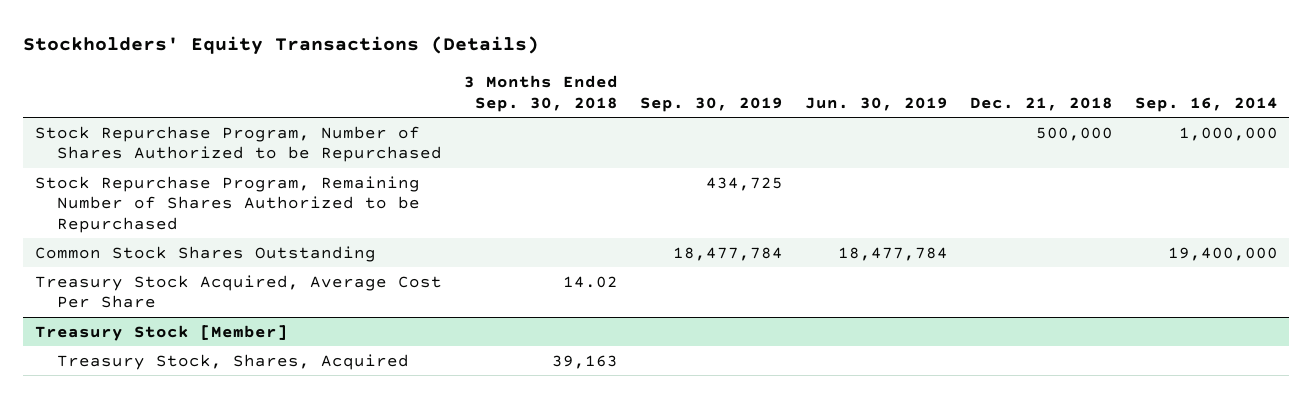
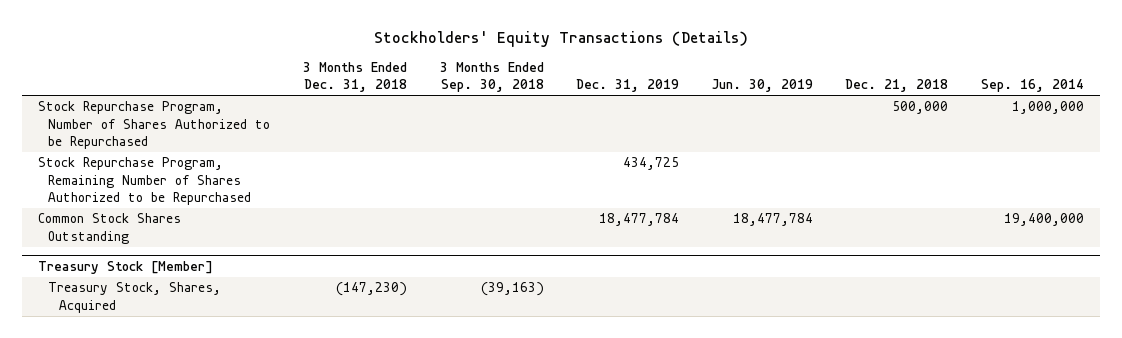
- | 3 Months Ended Sep. 30, 2018 | Sep. 30, 2019 | Jun. 30, 2019 | Dec. 21, 2018 | Sep. 16, 2014
+ | 3 Months Ended Dec. 31, 2018 | 3 Months Ended Sep. 30, 2018 | Dec. 31, 2019 | Jun. 30, 2019 | Dec. 21, 2018 | Sep. 16, 2014
- Treasury Stock Acquired, Average Cost Per Share | 14.02 | | | |
@ Treasury Stock [Member]
- Treasury Stock, Shares, Acquired | 39,163 | | | |
+ Treasury Stock, Shares, Acquired | (147,230) | (39,163) | | | |

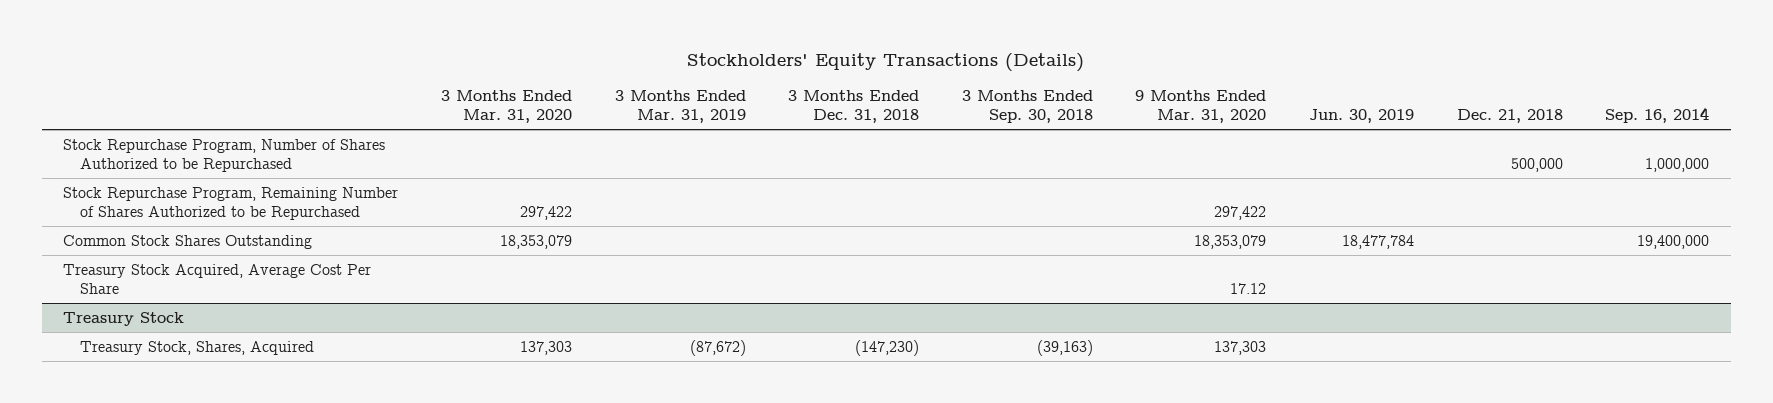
- | 3 Months Ended Dec. 31, 2018 | 3 Months Ended Sep. 30, 2018 | Dec. 31, 2019 | Jun. 30, 2019 | Dec. 21, 2018 | Sep. 16, 2014
+ | 3 Months Ended Mar. 31, 2020 | 3 Months Ended Mar. 31, 2019 | 3 Months Ended Dec. 31, 2018 | 3 Months Ended Sep. 30, 2018 | 9 Months Ended Mar. 31, 2020 | Jun. 30, 2019 | Dec. 21, 2018 | Sep. 16, 2014
- Treasury Stock [Member]
+ Treasury Stock Acquired, Average Cost Per Share | | | | | 17.12 | | |
+ Treasury Stock

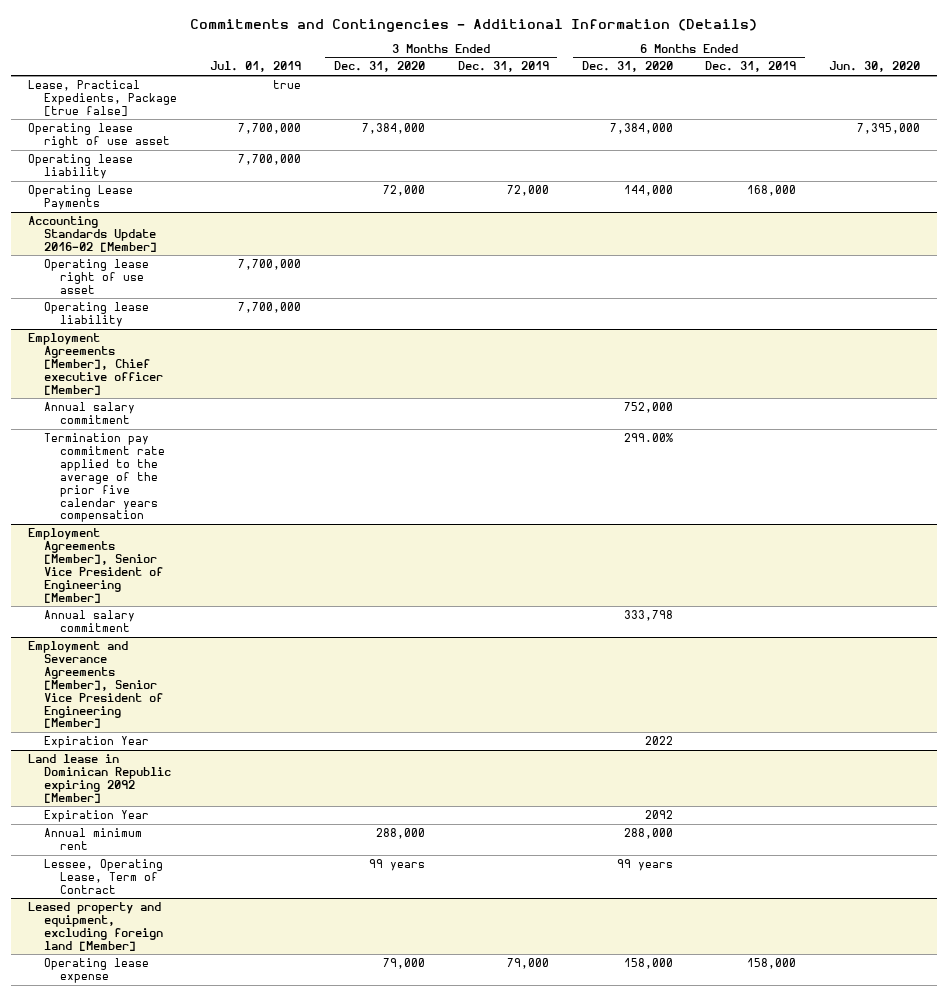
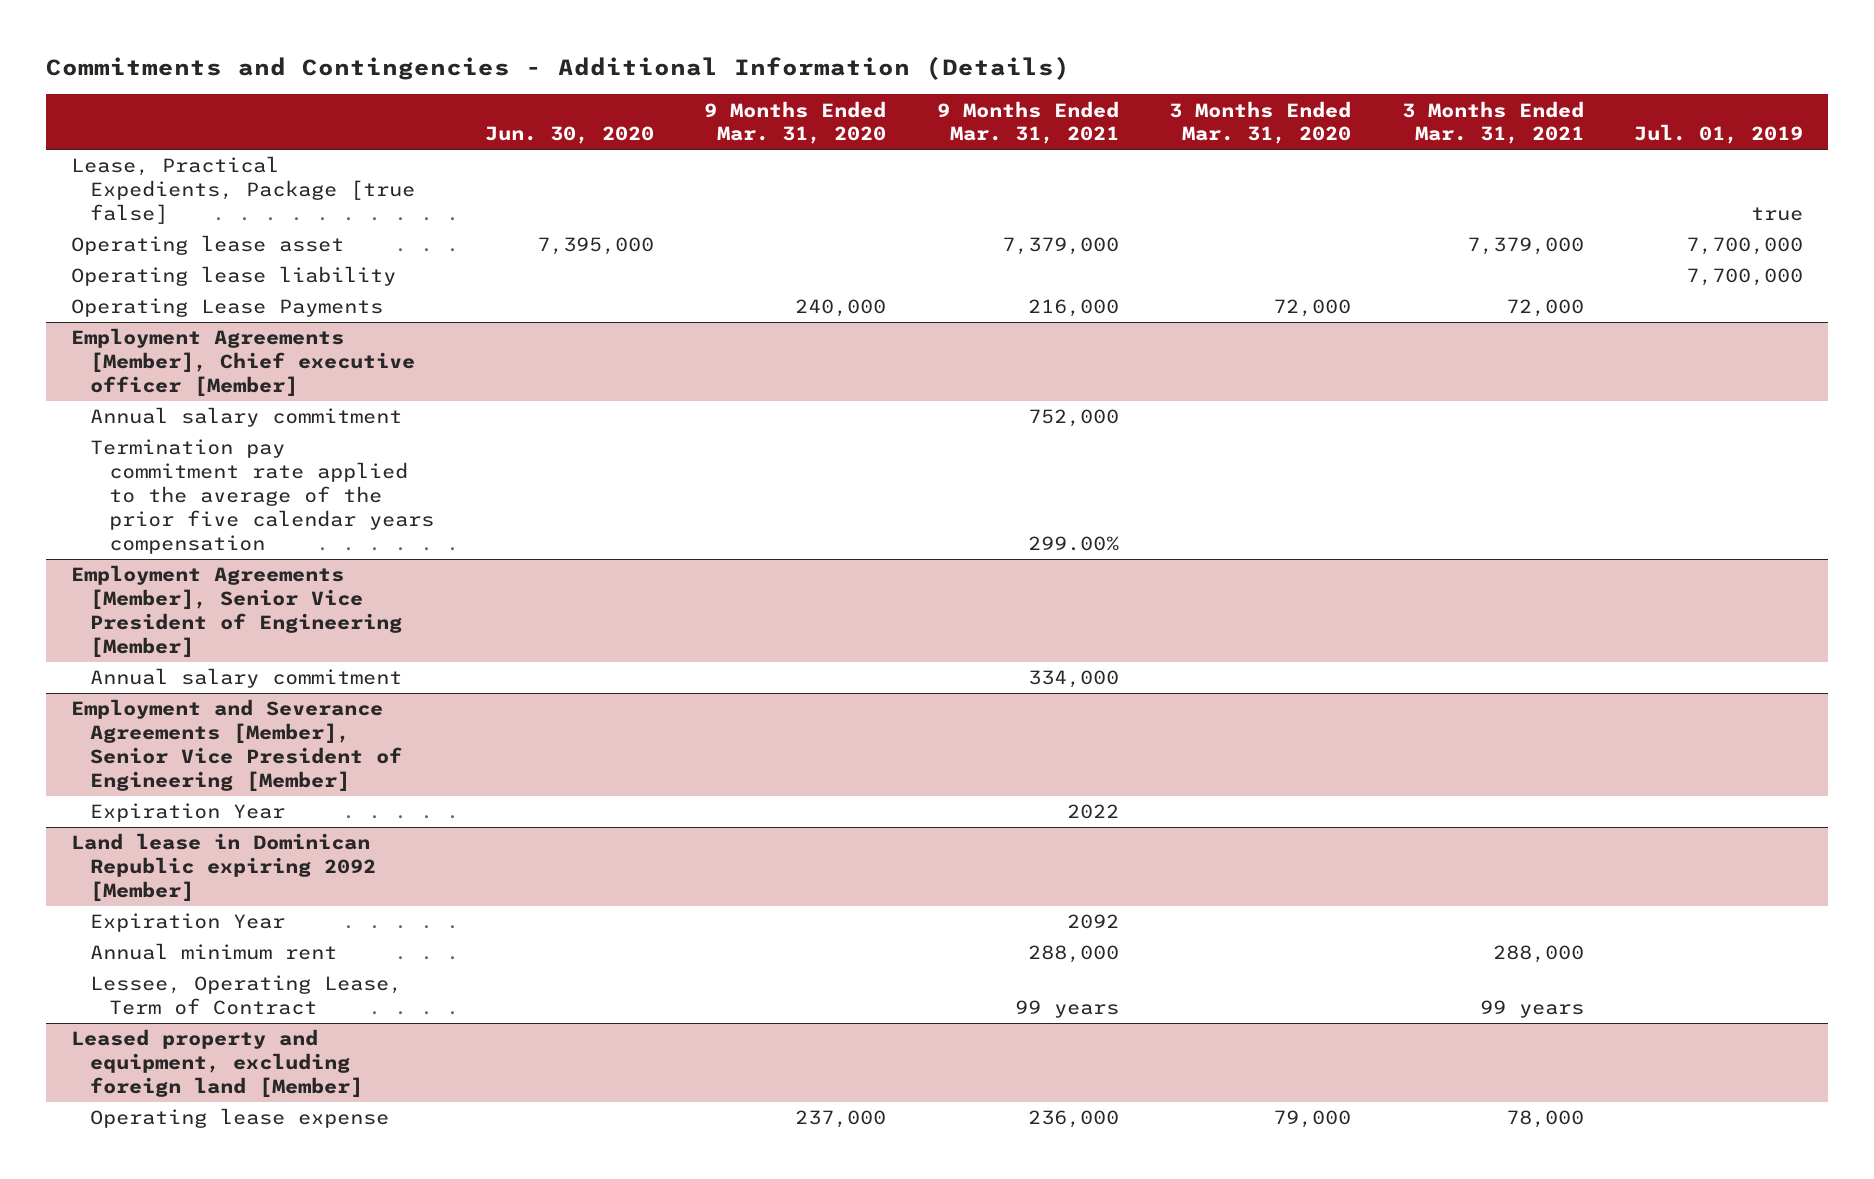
- | Jul. 01, 2019 | 3 Months Ended Dec. 31, 2020 | 3 Months Ended Dec. 31, 2019 | 6 Months Ended Dec. 31, 2020 | 6 Months Ended Dec. 31, 2019 | Jun. 30, 2020
+ | Jun. 30, 2020 | 9 Months Ended Mar. 31, 2020 | 9 Months Ended Mar. 31, 2021 | 3 Months Ended Mar. 31, 2020 | 3 Months Ended Mar. 31, 2021 | Jul. 01, 2019
- Operating lease right of use asset | 7,700,000 | 7,384,000 | | 7,384,000 | | 7,395,000
+ Operating lease asset | 7,395,000 | | 7,379,000 | | 7,379,000 | 7,700,000
- Accounting Standards Update 2016-02 [Member]
- Operating lease right of use asset | 7,700,000 | | | | |
- Operating lease liability | 7,700,000 | | | | |

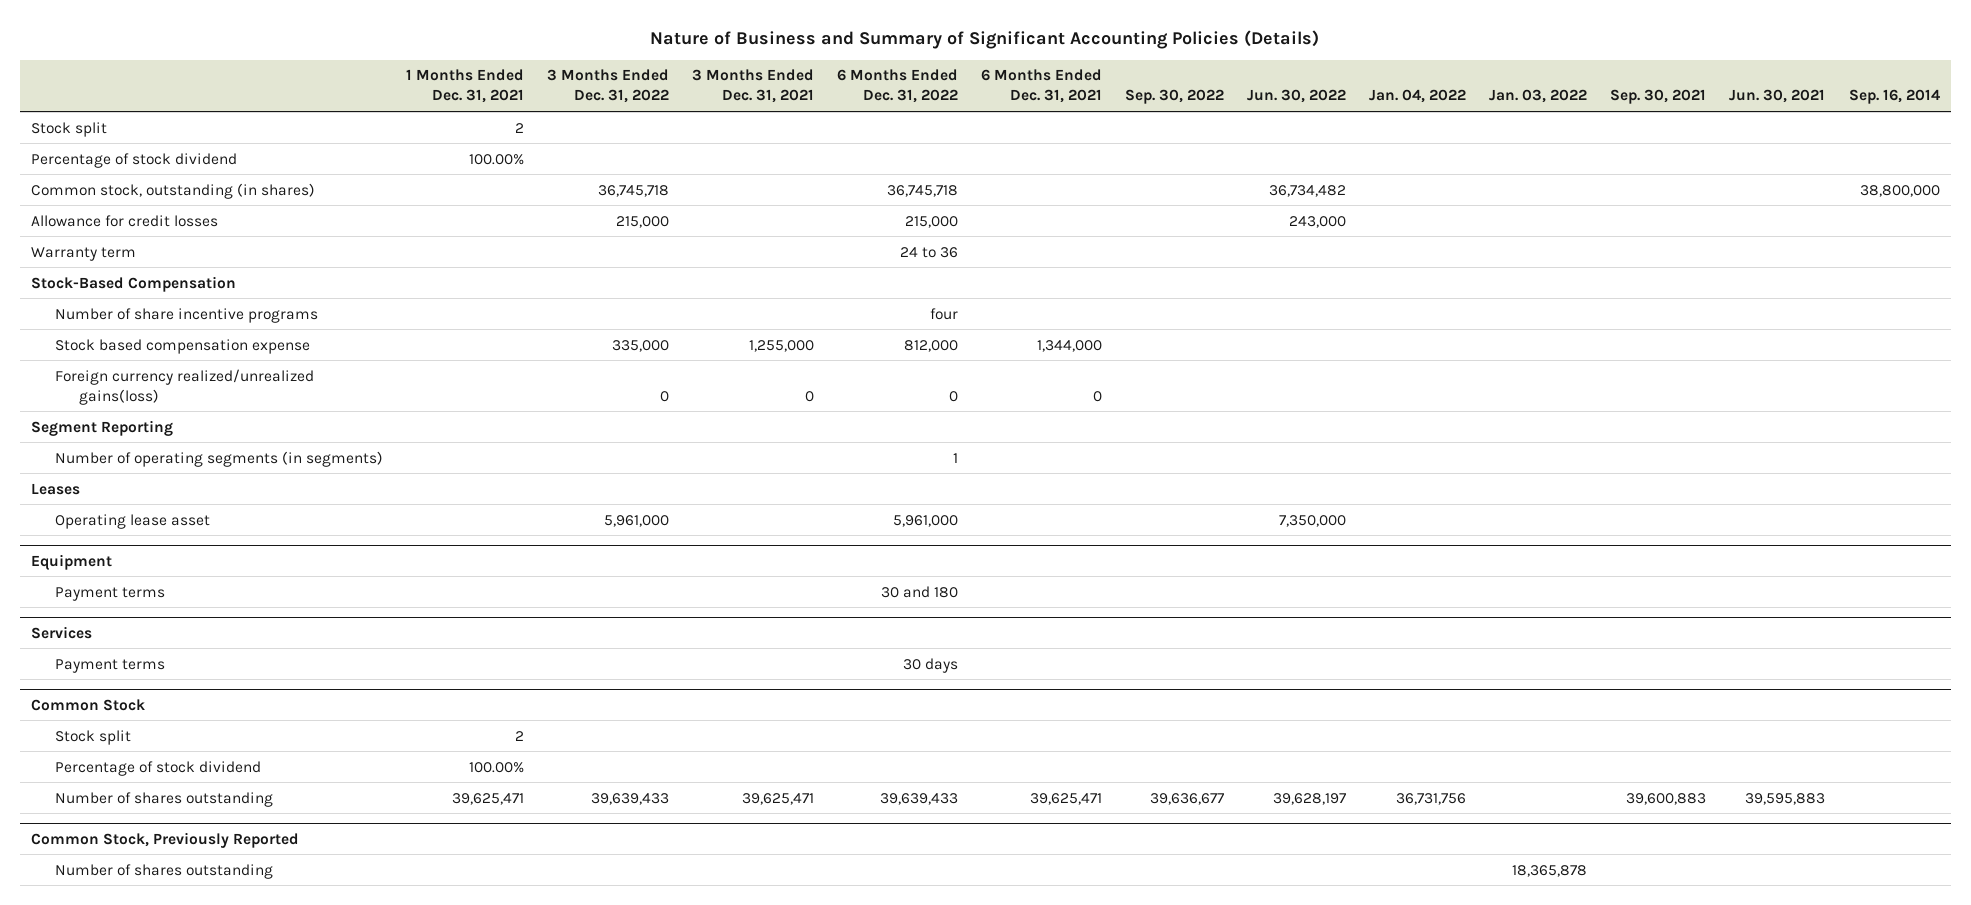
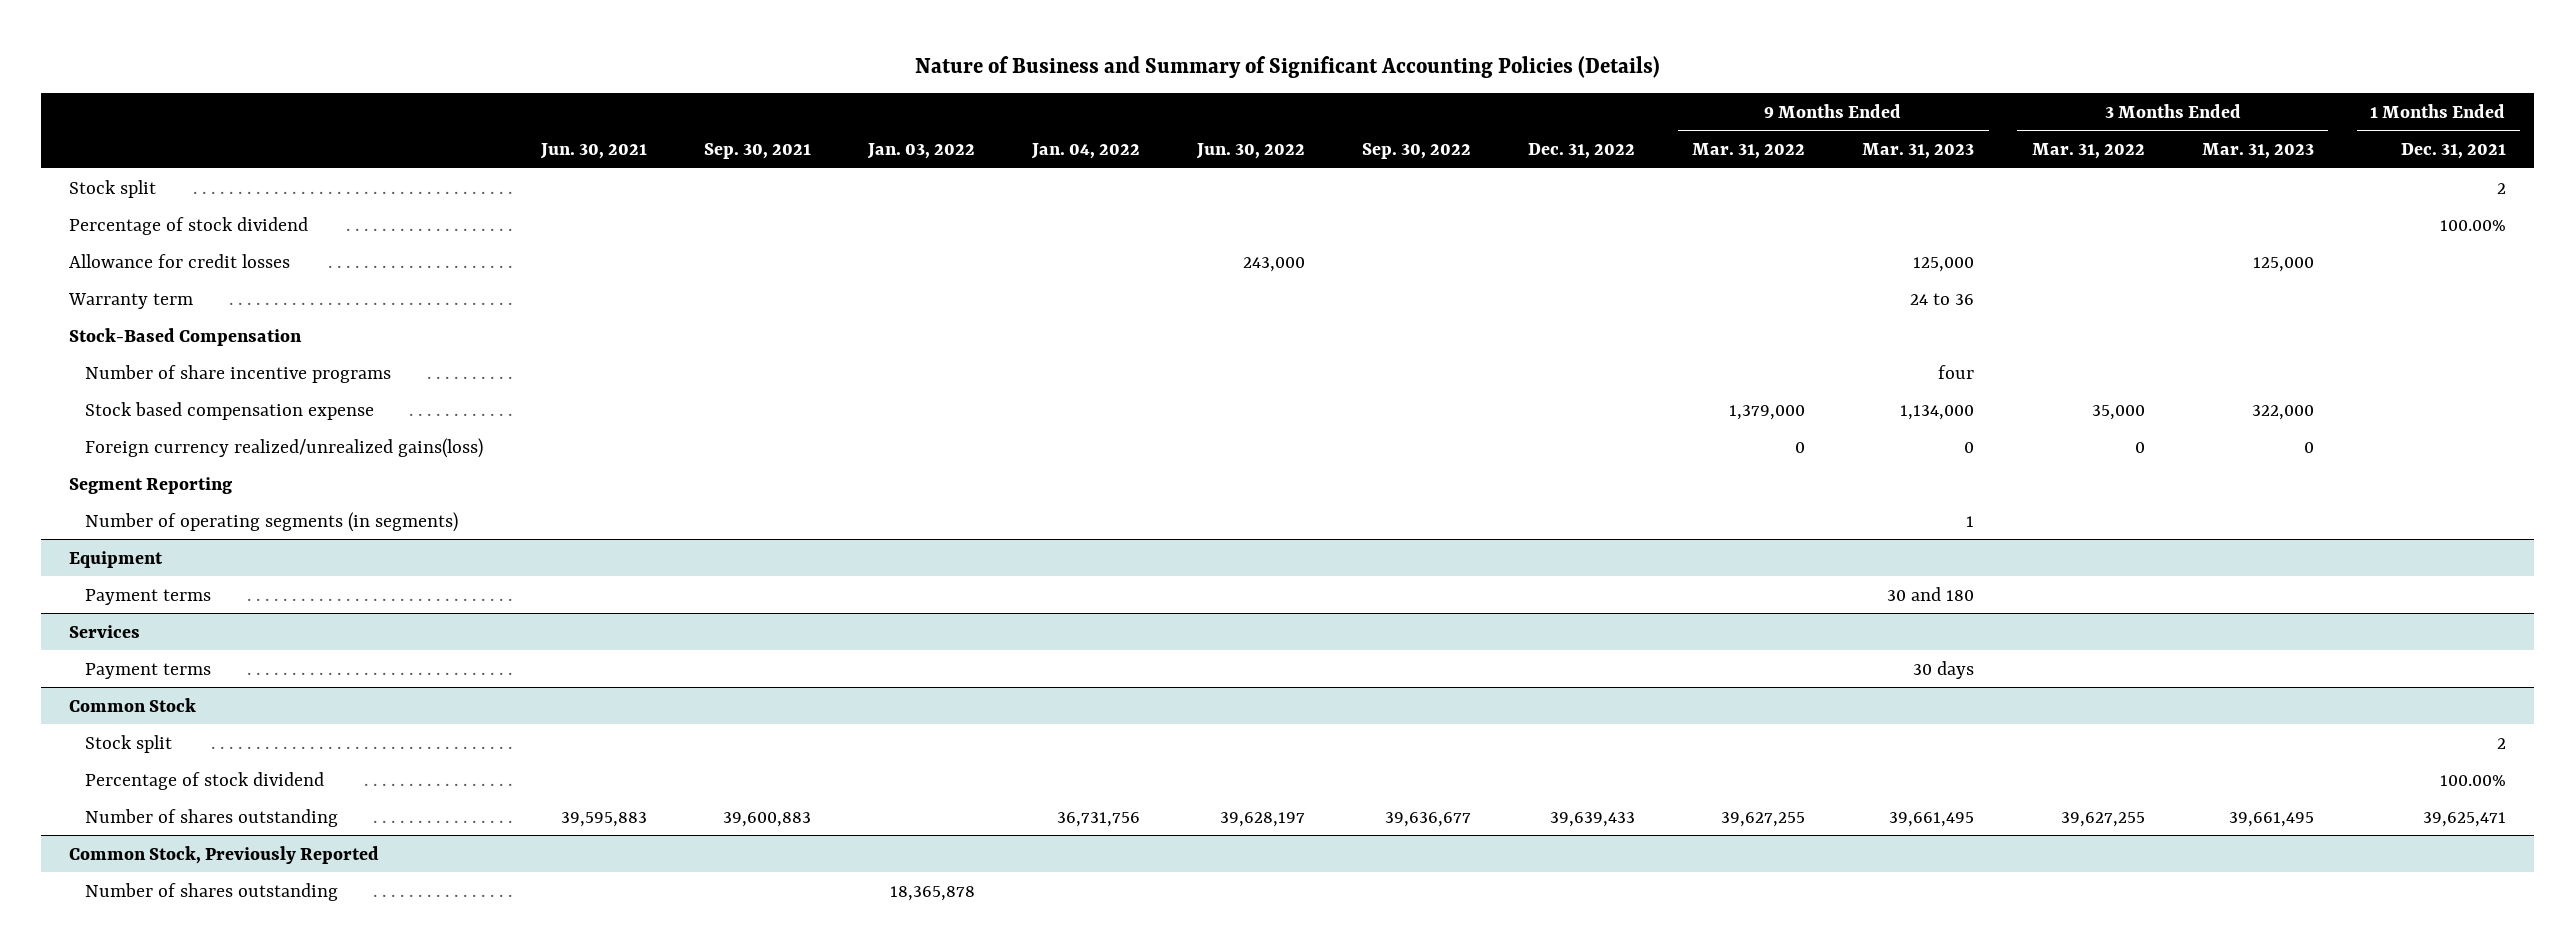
- | 1 Months Ended Dec. 31, 2021 | 3 Months Ended Dec. 31, 2022 | 3 Months Ended Dec. 31, 2021 | 6 Months Ended Dec. 31, 2022 | 6 Months Ended Dec. 31, 2021 | Sep. 30, 2022 | Jun. 30, 2022 | Jan. 04, 2022 | Jan. 03, 2022 | Sep. 30, 2021 | Jun. 30, 2021 | Sep. 16, 2014
+ | Jun. 30, 2021 | Sep. 30, 2021 | Jan. 03, 2022 | Jan. 04, 2022 | Jun. 30, 2022 | Sep. 30, 2022 | Dec. 31, 2022 | 9 Months Ended Mar. 31, 2022 | 9 Months Ended Mar. 31, 2023 | 3 Months Ended Mar. 31, 2022 | 3 Months Ended Mar. 31, 2023 | 1 Months Ended Dec. 31, 2021
- Common stock, outstanding (in shares) | | 36,745,718 | | 36,745,718 | | | 36,734,482 | | | | | 38,800,000
- Leases
- Operating lease asset | | 5,961,000 | | 5,961,000 | | | 7,350,000 | | | | |

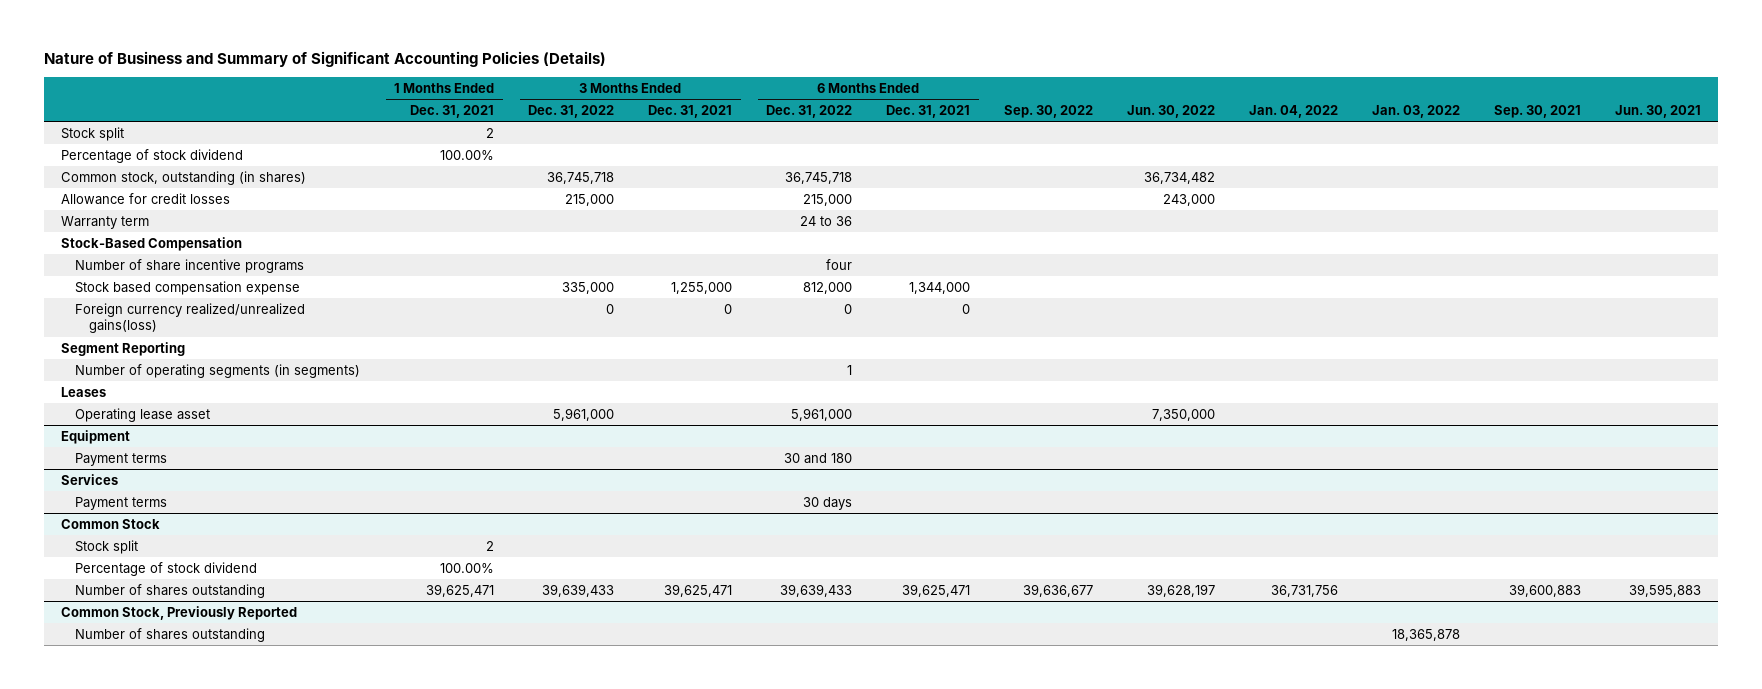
- | Jun. 30, 2021 | Sep. 30, 2021 | Jan. 03, 2022 | Jan. 04, 2022 | Jun. 30, 2022 | Sep. 30, 2022 | Dec. 31, 2022 | 9 Months Ended Mar. 31, 2022 | 9 Months Ended Mar. 31, 2023 | 3 Months Ended Mar. 31, 2022 | 3 Months Ended Mar. 31, 2023 | 1 Months Ended Dec. 31, 2021
+ | 1 Months Ended Dec. 31, 2021 | 3 Months Ended Dec. 31, 2022 | 3 Months Ended Dec. 31, 2021 | 6 Months Ended Dec. 31, 2022 | 6 Months Ended Dec. 31, 2021 | Sep. 30, 2022 | Jun. 30, 2022 | Jan. 04, 2022 | Jan. 03, 2022 | Sep. 30, 2021 | Jun. 30, 2021
+ Common stock, outstanding (in shares) | | 36,745,718 | | 36,745,718 | | | 36,734,482 | | | |
+ Leases
+ Operating lease asset | | 5,961,000 | | 5,961,000 | | | 7,350,000 | | | |

